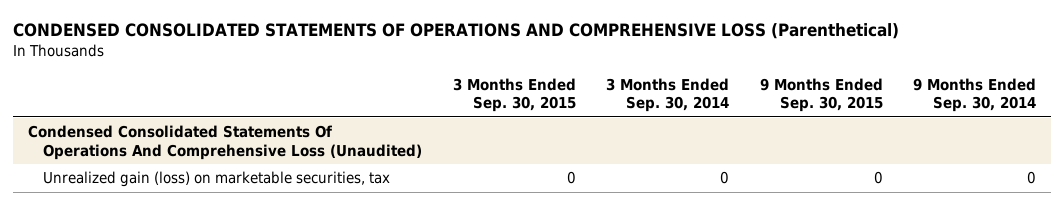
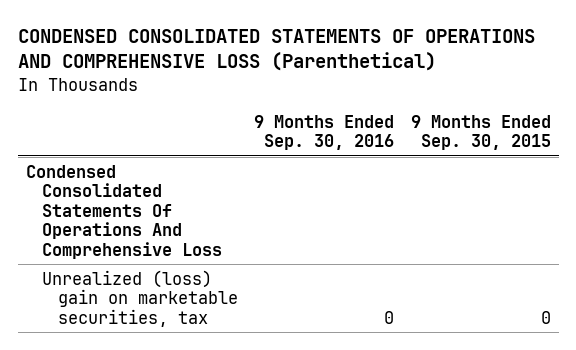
- | 3 Months Ended Sep. 30, 2015 | 3 Months Ended Sep. 30, 2014 | 9 Months Ended Sep. 30, 2015 | 9 Months Ended Sep. 30, 2014
+ | 9 Months Ended Sep. 30, 2016 | 9 Months Ended Sep. 30, 2015
- Condensed Consolidated Statements Of Operations And Comprehensive Loss (Unaudited)
- Unrealized gain (loss) on marketable securities, tax | 0 | 0 | 0 | 0
+ Condensed Consolidated Statements Of Operations And Comprehensive Loss
+ Unrealized (loss) gain on marketable securities, tax | 0 | 0

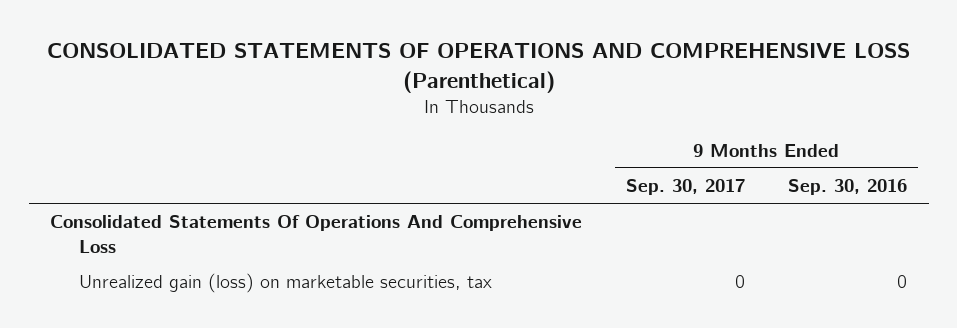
- CONDENSED CONSOLIDATED STATEMENTS OF OPERATIONS AND COMPREHENSIVE LOSS (Parenthetical)
+ CONSOLIDATED STATEMENTS OF OPERATIONS AND COMPREHENSIVE LOSS (Parenthetical)
- | 9 Months Ended Sep. 30, 2016 | 9 Months Ended Sep. 30, 2015
+ | 9 Months Ended Sep. 30, 2017 | 9 Months Ended Sep. 30, 2016
- Condensed Consolidated Statements Of Operations And Comprehensive Loss
- Unrealized (loss) gain on marketable securities, tax | 0 | 0
+ Consolidated Statements Of Operations And Comprehensive Loss
+ Unrealized gain (loss) on marketable securities, tax | 0 | 0

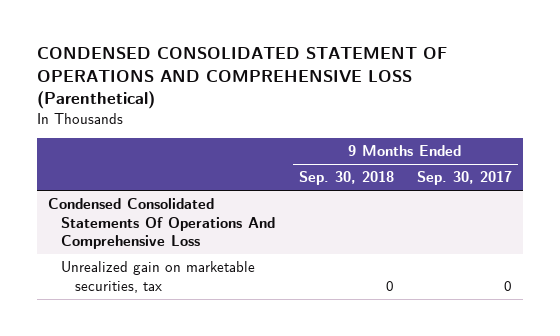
- CONSOLIDATED STATEMENTS OF OPERATIONS AND COMPREHENSIVE LOSS (Parenthetical)
+ CONDENSED CONSOLIDATED STATEMENT OF OPERATIONS AND COMPREHENSIVE LOSS (Parenthetical)
- | 9 Months Ended Sep. 30, 2017 | 9 Months Ended Sep. 30, 2016
+ | 9 Months Ended Sep. 30, 2018 | 9 Months Ended Sep. 30, 2017
- Consolidated Statements Of Operations And Comprehensive Loss
- Unrealized gain (loss) on marketable securities, tax | 0 | 0
+ Condensed Consolidated Statements Of Operations And Comprehensive Loss
+ Unrealized gain on marketable securities, tax | 0 | 0

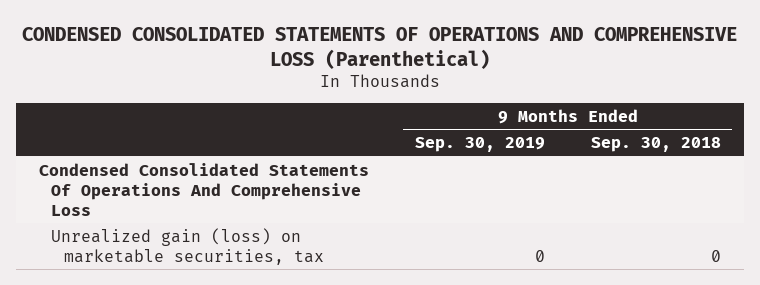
- CONDENSED CONSOLIDATED STATEMENT OF OPERATIONS AND COMPREHENSIVE LOSS (Parenthetical)
+ CONDENSED CONSOLIDATED STATEMENTS OF OPERATIONS AND COMPREHENSIVE LOSS (Parenthetical)
- | 9 Months Ended Sep. 30, 2018 | 9 Months Ended Sep. 30, 2017
+ | 9 Months Ended Sep. 30, 2019 | 9 Months Ended Sep. 30, 2018
- Unrealized gain on marketable securities, tax | 0 | 0
+ Unrealized gain (loss) on marketable securities, tax | 0 | 0

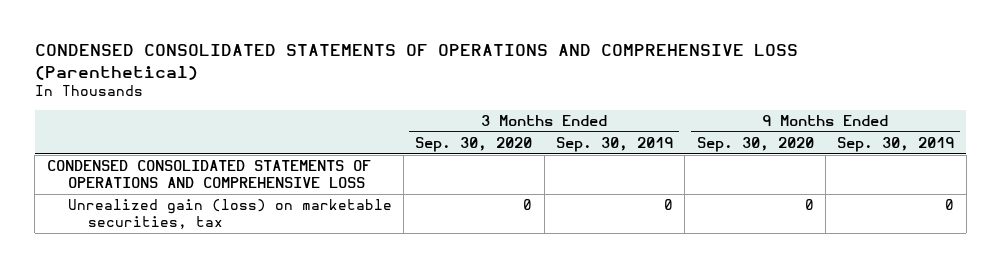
- | 9 Months Ended Sep. 30, 2019 | 9 Months Ended Sep. 30, 2018
+ | 3 Months Ended Sep. 30, 2020 | 3 Months Ended Sep. 30, 2019 | 9 Months Ended Sep. 30, 2020 | 9 Months Ended Sep. 30, 2019
- Condensed Consolidated Statements Of Operations And Comprehensive Loss
+ CONDENSED CONSOLIDATED STATEMENTS OF OPERATIONS AND COMPREHENSIVE LOSS

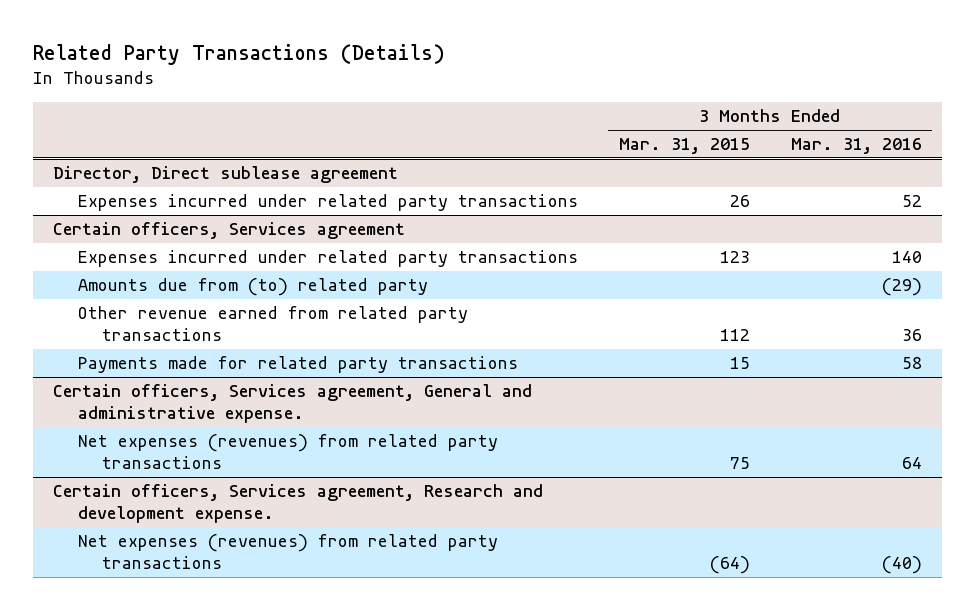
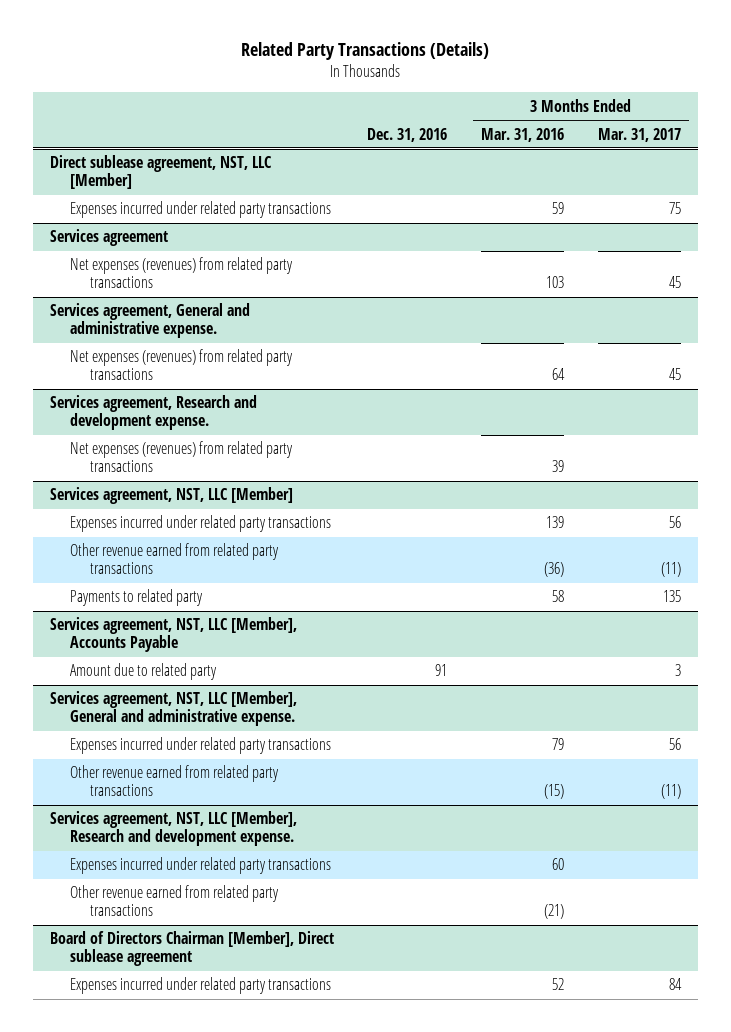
- | 3 Months Ended Mar. 31, 2015 | 3 Months Ended Mar. 31, 2016
+ | Dec. 31, 2016 | 3 Months Ended Mar. 31, 2016 | 3 Months Ended Mar. 31, 2017
- Director, Direct sublease agreement
- Expenses incurred under related party transactions | 26 | 52
- Certain officers, Services agreement
- Expenses incurred under related party transactions | 123 | 140
- Amounts due from (to) related party | | (29)
- Other revenue earned from related party transactions | 112 | 36
- Payments made for related party transactions | 15 | 58
- Certain officers, Services agreement, General and administrative expense.
+ Direct sublease agreement, NST, LLC [Member]
+ Expenses incurred under related party transactions | | 59 | 75
+ Services agreement
+ Net expenses (revenues) from related party transactions | | 103 | 45
+ Services agreement, General and administrative expense.
- Certain officers, Services agreement, Research and development expense.
- Net expenses (revenues) from related party transactions | (64) | (40)
+ Services agreement, Research and development expense.
+ Net expenses (revenues) from related party transactions | | 39 |
+ Services agreement, NST, LLC [Member]
+ Expenses incurred under related party transactions | | 139 | 56
+ Other revenue earned from related party transactions | | (36) | (11)
+ Payments to related party | | 58 | 135
+ Services agreement, NST, LLC [Member], Accounts Payable
+ Amount due to related party | 91 | | 3
+ Services agreement, NST, LLC [Member], General and administrative expense.
+ Expenses incurred under related party transactions | | 79 | 56
+ Other revenue earned from related party transactions | | (15) | (11)
+ Services agreement, NST, LLC [Member], Research and development expense.
+ Expenses incurred under related party transactions | | 60 |
+ Other revenue earned from related party transactions | | (21) |
+ Board of Directors Chairman [Member], Direct sublease agreement
+ Expenses incurred under related party transactions | | 52 | 84

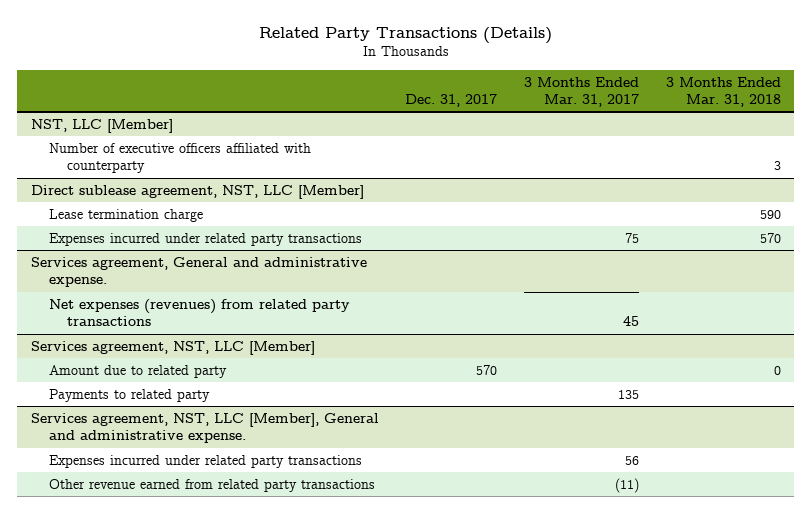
- | Dec. 31, 2016 | 3 Months Ended Mar. 31, 2016 | 3 Months Ended Mar. 31, 2017
+ | Dec. 31, 2017 | 3 Months Ended Mar. 31, 2017 | 3 Months Ended Mar. 31, 2018
+ NST, LLC [Member]
+ Number of executive officers affiliated with counterparty | | | 3
@ Direct sublease agreement, NST, LLC [Member]
+ Lease termination charge | | | 590
- Services agreement
- Net expenses (revenues) from related party transactions | | 103 | 45
- Services agreement, Research and development expense.
- Net expenses (revenues) from related party transactions | | 39 |
@ Services agreement, NST, LLC [Member]
- Expenses incurred under related party transactions | | 139 | 56
- Other revenue earned from related party transactions | | (36) | (11)
+ Amount due to related party | 570 | | 0
- Services agreement, NST, LLC [Member], Accounts Payable
- Amount due to related party | 91 | | 3
- Services agreement, NST, LLC [Member], Research and development expense.
- Expenses incurred under related party transactions | | 60 |
- Other revenue earned from related party transactions | | (21) |
- Board of Directors Chairman [Member], Direct sublease agreement
- Expenses incurred under related party transactions | | 52 | 84

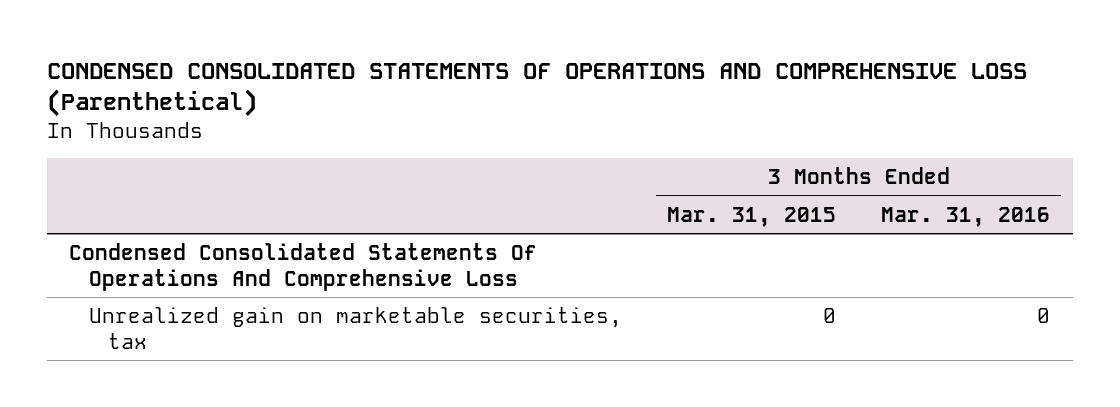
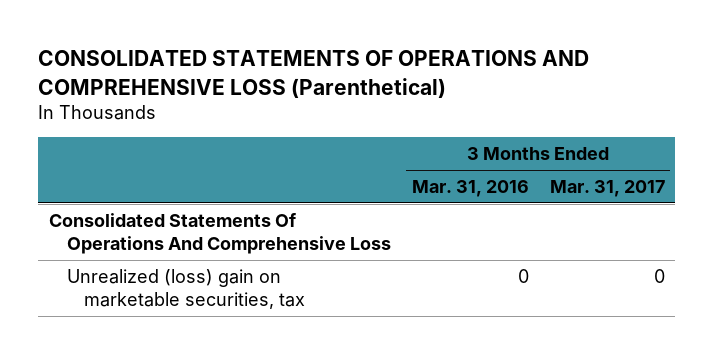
- CONDENSED CONSOLIDATED STATEMENTS OF OPERATIONS AND COMPREHENSIVE LOSS (Parenthetical)
+ CONSOLIDATED STATEMENTS OF OPERATIONS AND COMPREHENSIVE LOSS (Parenthetical)
- | 3 Months Ended Mar. 31, 2015 | 3 Months Ended Mar. 31, 2016
+ | 3 Months Ended Mar. 31, 2016 | 3 Months Ended Mar. 31, 2017
- Condensed Consolidated Statements Of Operations And Comprehensive Loss
- Unrealized gain on marketable securities, tax | 0 | 0
+ Consolidated Statements Of Operations And Comprehensive Loss
+ Unrealized (loss) gain on marketable securities, tax | 0 | 0

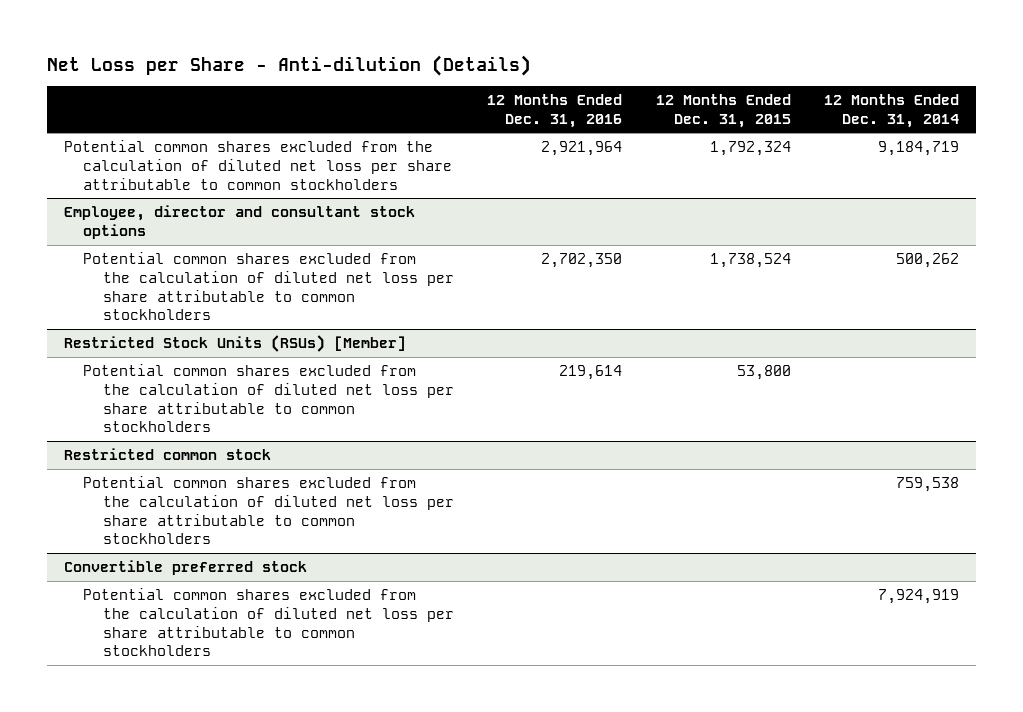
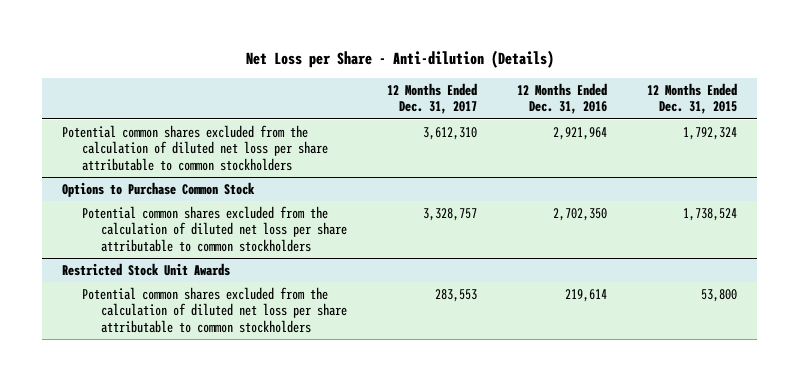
- | 12 Months Ended Dec. 31, 2016 | 12 Months Ended Dec. 31, 2015 | 12 Months Ended Dec. 31, 2014
+ | 12 Months Ended Dec. 31, 2017 | 12 Months Ended Dec. 31, 2016 | 12 Months Ended Dec. 31, 2015
- Employee, director and consultant stock options
+ Options to Purchase Common Stock
- Restricted Stock Units (RSUs) [Member]
+ Restricted Stock Unit Awards
- Restricted common stock
- Potential common shares excluded from the calculation of diluted net loss per share attributable to common stockholders | | | 759,538
- Convertible preferred stock
- Potential common shares excluded from the calculation of diluted net loss per share attributable to common stockholders | | | 7,924,919

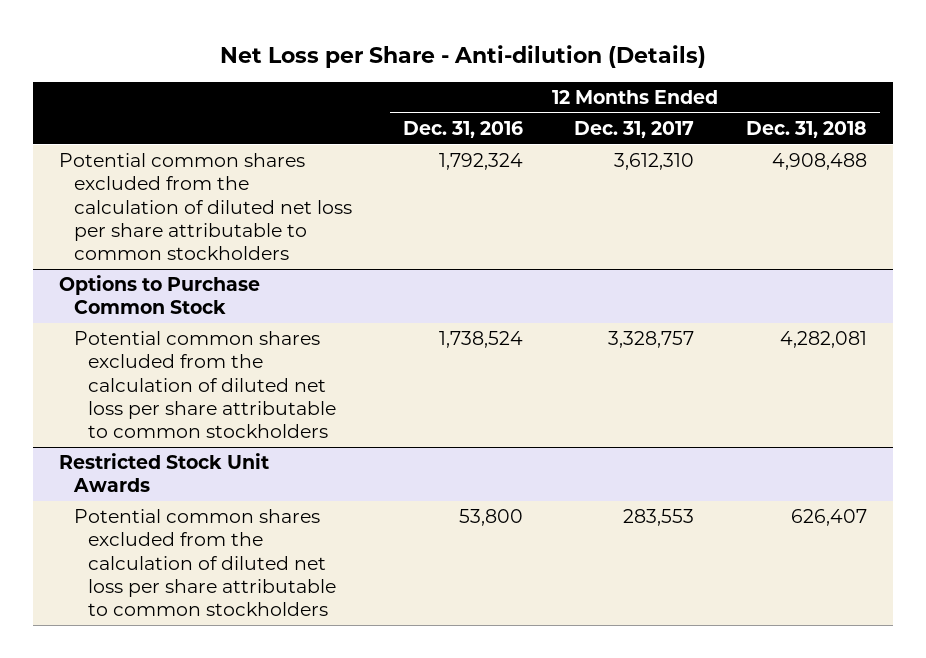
- | 12 Months Ended Dec. 31, 2017 | 12 Months Ended Dec. 31, 2016 | 12 Months Ended Dec. 31, 2015
+ | 12 Months Ended Dec. 31, 2016 | 12 Months Ended Dec. 31, 2017 | 12 Months Ended Dec. 31, 2018
- Potential common shares excluded from the calculation of diluted net loss per share attributable to common stockholders | 3,612,310 | 2,921,964 | 1,792,324
+ Potential common shares excluded from the calculation of diluted net loss per share attributable to common stockholders | 1,792,324 | 3,612,310 | 4,908,488
@ Options to Purchase Common Stock
- Potential common shares excluded from the calculation of diluted net loss per share attributable to common stockholders | 3,328,757 | 2,702,350 | 1,738,524
+ Potential common shares excluded from the calculation of diluted net loss per share attributable to common stockholders | 1,738,524 | 3,328,757 | 4,282,081
@ Restricted Stock Unit Awards
- Potential common shares excluded from the calculation of diluted net loss per share attributable to common stockholders | 283,553 | 219,614 | 53,800
+ Potential common shares excluded from the calculation of diluted net loss per share attributable to common stockholders | 53,800 | 283,553 | 626,407

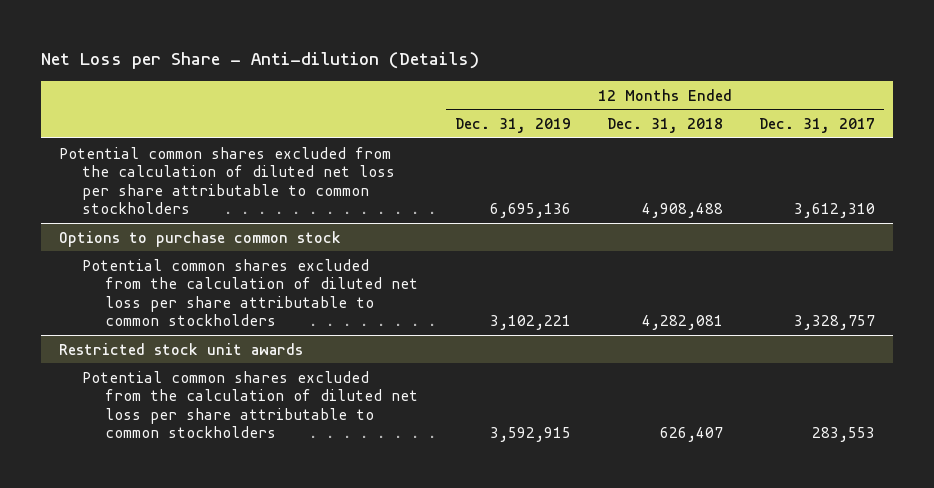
- | 12 Months Ended Dec. 31, 2016 | 12 Months Ended Dec. 31, 2017 | 12 Months Ended Dec. 31, 2018
+ | 12 Months Ended Dec. 31, 2019 | 12 Months Ended Dec. 31, 2018 | 12 Months Ended Dec. 31, 2017
- Options to Purchase Common Stock
+ Options to purchase common stock
- Restricted Stock Unit Awards
+ Restricted stock unit awards

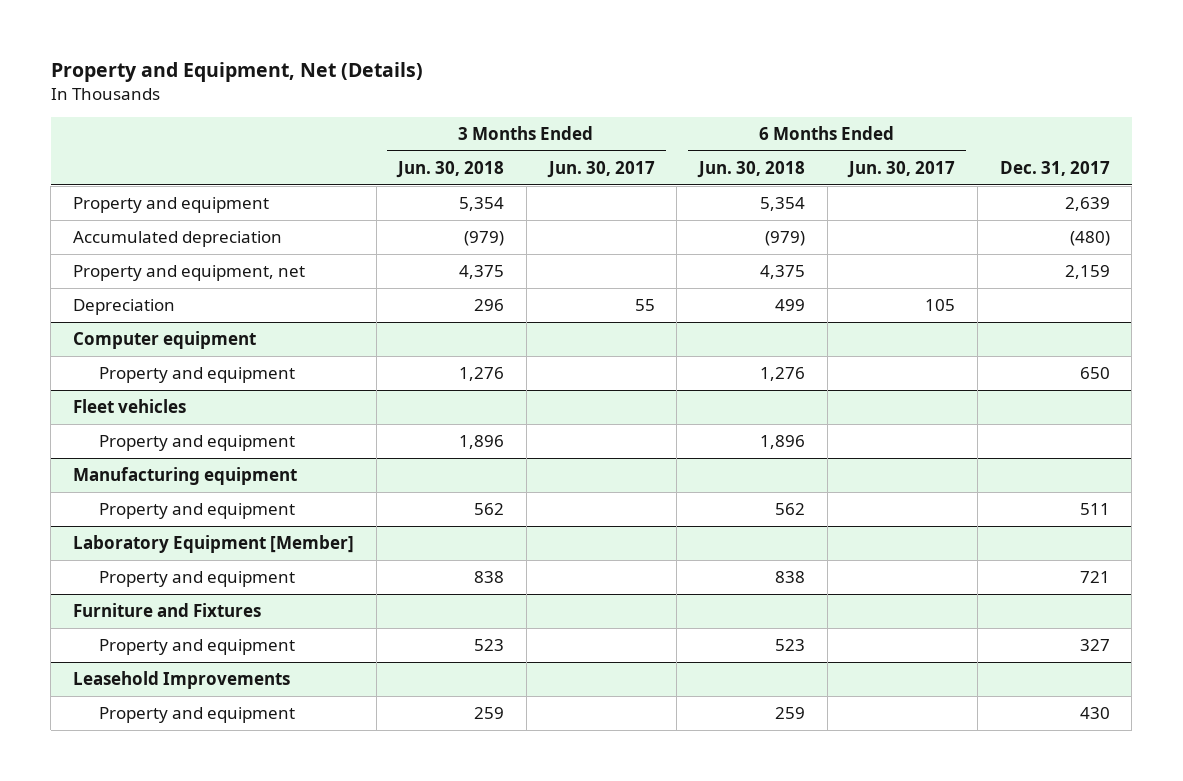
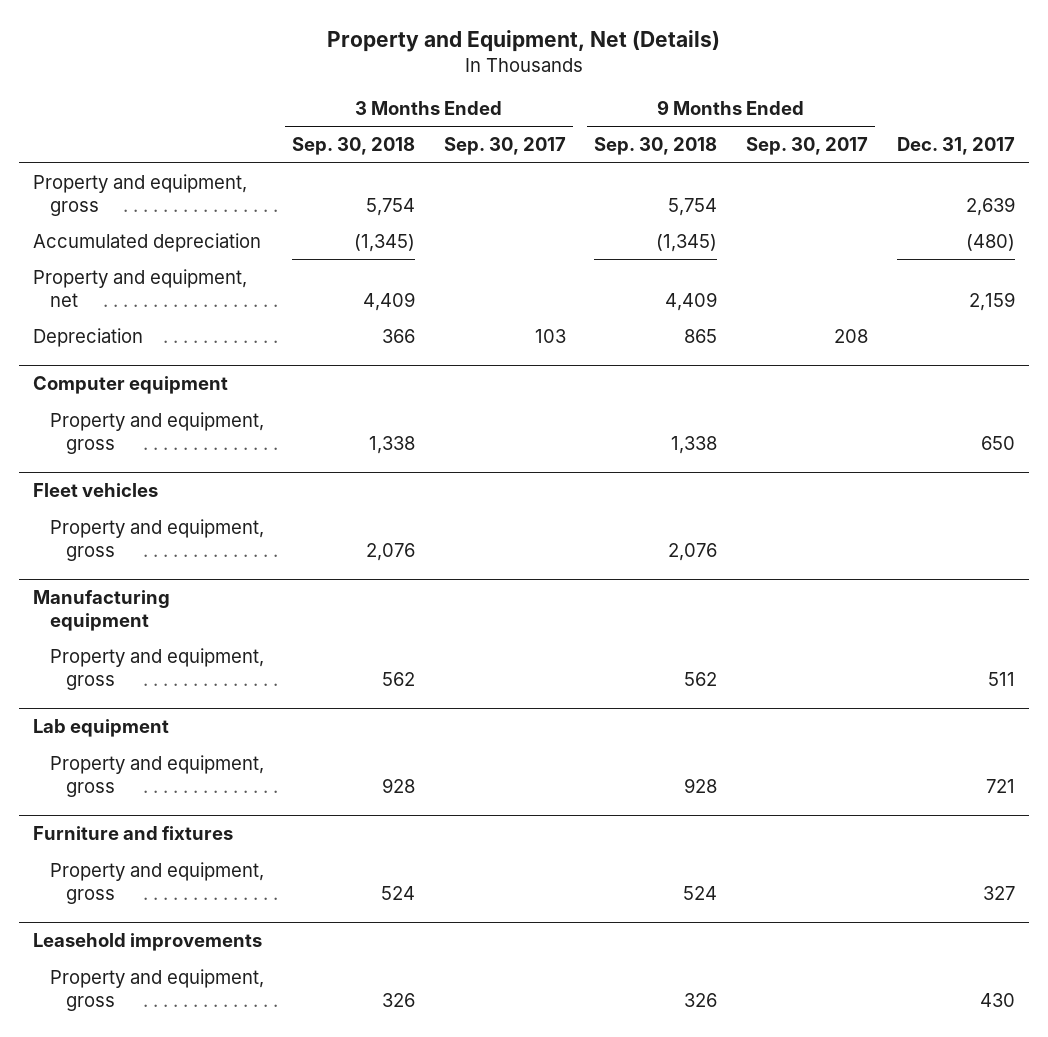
- | 3 Months Ended Jun. 30, 2018 | 3 Months Ended Jun. 30, 2017 | 6 Months Ended Jun. 30, 2018 | 6 Months Ended Jun. 30, 2017 | Dec. 31, 2017
+ | 3 Months Ended Sep. 30, 2018 | 3 Months Ended Sep. 30, 2017 | 9 Months Ended Sep. 30, 2018 | 9 Months Ended Sep. 30, 2017 | Dec. 31, 2017
- Property and equipment | 5,354 | | 5,354 | | 2,639
+ Property and equipment, gross | 5,754 | | 5,754 | | 2,639
@ Computer equipment
- Property and equipment | 1,276 | | 1,276 | | 650
+ Property and equipment, gross | 1,338 | | 1,338 | | 650
@ Fleet vehicles
- Property and equipment | 1,896 | | 1,896 | |
+ Property and equipment, gross | 2,076 | | 2,076 | |
@ Manufacturing equipment
- Property and equipment | 562 | | 562 | | 511
- Laboratory Equipment [Member]
- Property and equipment | 838 | | 838 | | 721
- Furniture and Fixtures
- Property and equipment | 523 | | 523 | | 327
- Leasehold Improvements
- Property and equipment | 259 | | 259 | | 430
@ Manufacturing equipment
+ Property and equipment, gross | 562 | | 562 | | 511
+ Lab equipment
+ Property and equipment, gross | 928 | | 928 | | 721
+ Furniture and fixtures
+ Property and equipment, gross | 524 | | 524 | | 327
+ Leasehold improvements
+ Property and equipment, gross | 326 | | 326 | | 430

